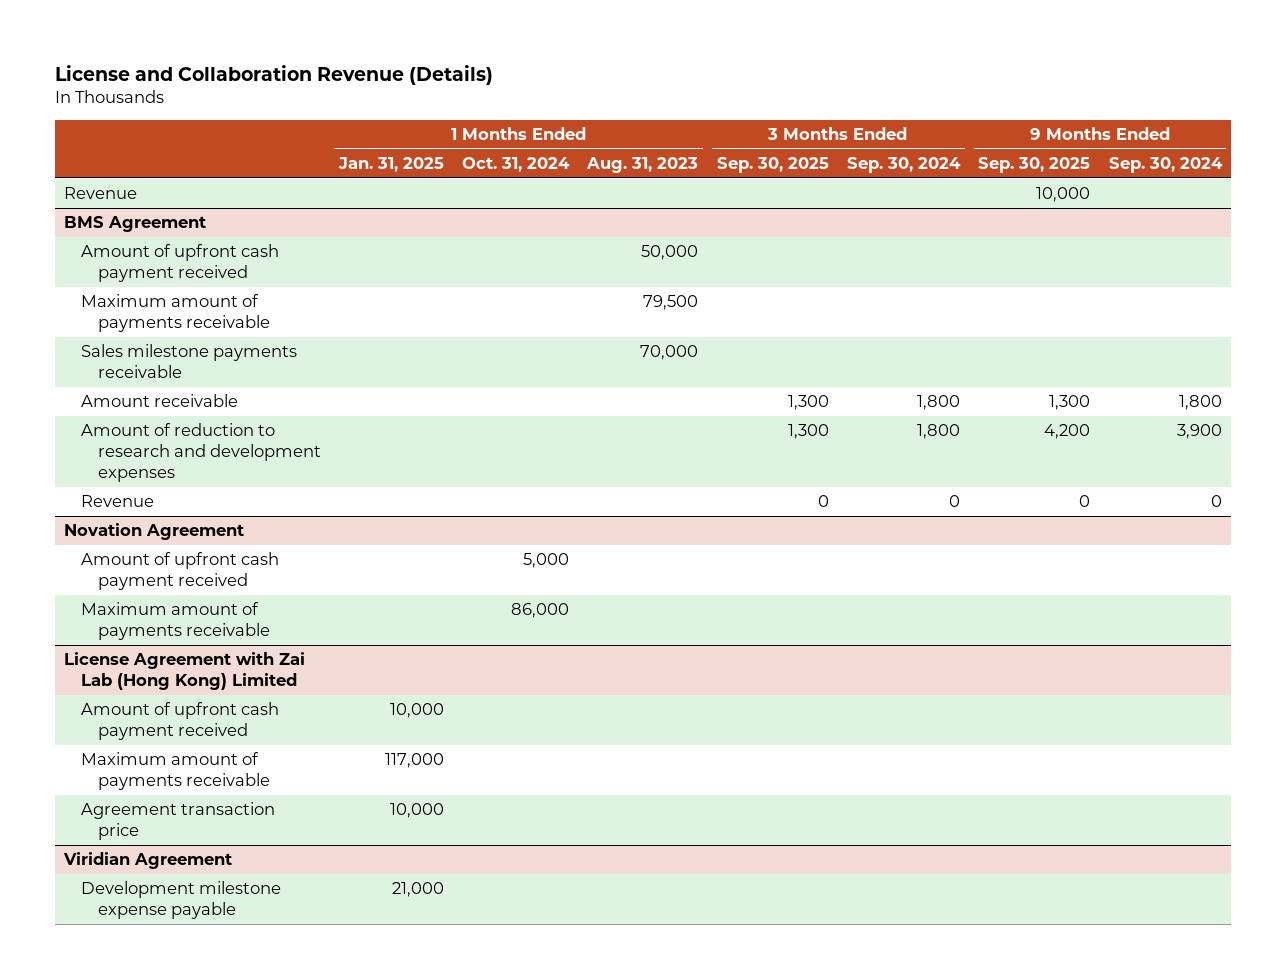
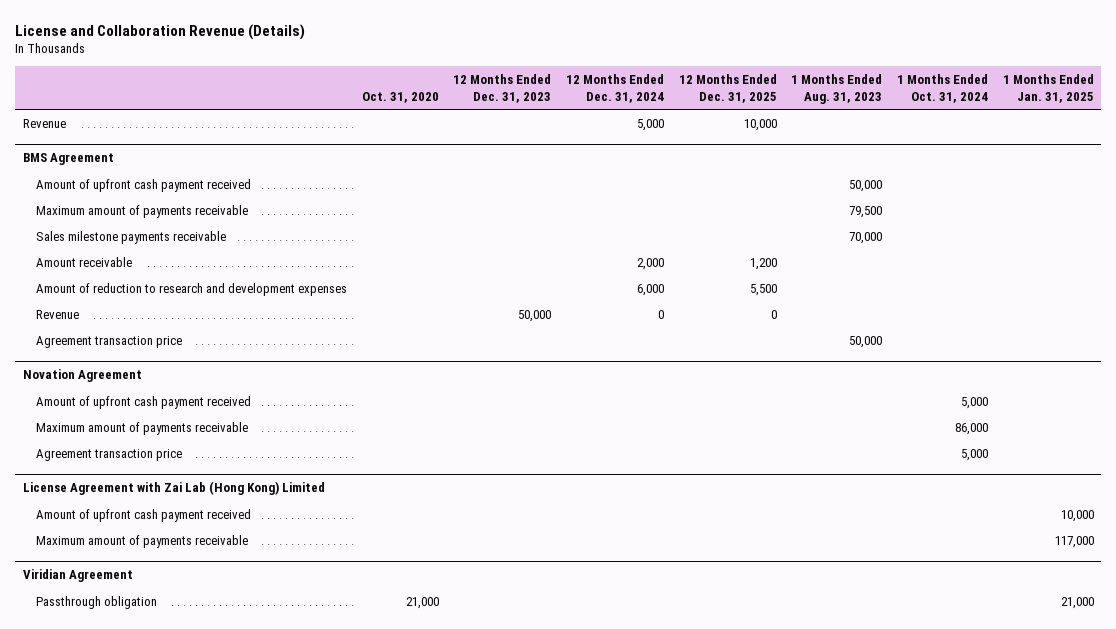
- | 1 Months Ended Jan. 31, 2025 | 1 Months Ended Oct. 31, 2024 | 1 Months Ended Aug. 31, 2023 | 3 Months Ended Sep. 30, 2025 | 3 Months Ended Sep. 30, 2024 | 9 Months Ended Sep. 30, 2025 | 9 Months Ended Sep. 30, 2024
+ | Oct. 31, 2020 | 12 Months Ended Dec. 31, 2023 | 12 Months Ended Dec. 31, 2024 | 12 Months Ended Dec. 31, 2025 | 1 Months Ended Aug. 31, 2023 | 1 Months Ended Oct. 31, 2024 | 1 Months Ended Jan. 31, 2025
@ BMS Agreement
+ Agreement transaction price | | | | | 50,000 | |
@ Novation Agreement
+ Agreement transaction price | | | | | | 5,000 |
@ License Agreement with Zai Lab (Hong Kong) Limited
- Agreement transaction price | 10,000 | | | | | |
@ Viridian Agreement
- Development milestone expense payable | 21,000 | | | | | |
+ Passthrough obligation | 21,000 | | | | | | 21,000

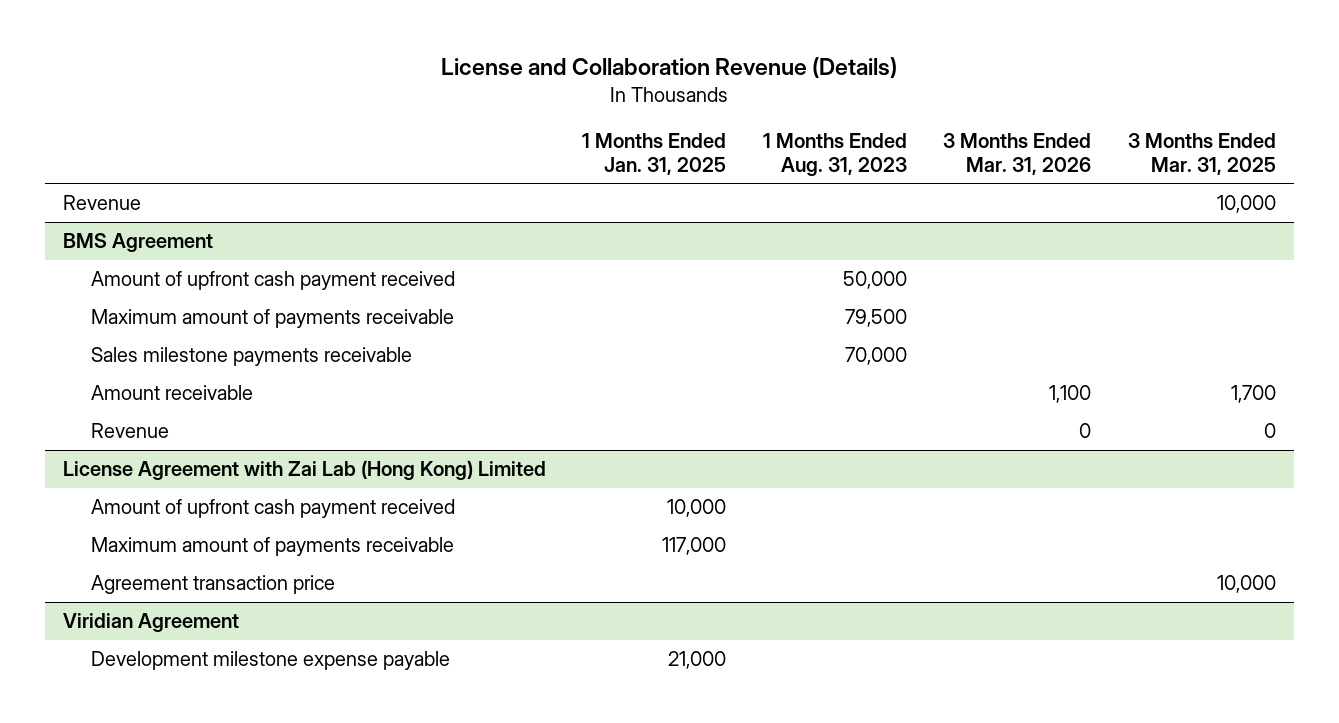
- | Oct. 31, 2020 | 12 Months Ended Dec. 31, 2023 | 12 Months Ended Dec. 31, 2024 | 12 Months Ended Dec. 31, 2025 | 1 Months Ended Aug. 31, 2023 | 1 Months Ended Oct. 31, 2024 | 1 Months Ended Jan. 31, 2025
+ | 1 Months Ended Jan. 31, 2025 | 1 Months Ended Aug. 31, 2023 | 3 Months Ended Mar. 31, 2026 | 3 Months Ended Mar. 31, 2025
@ BMS Agreement
- Amount of reduction to research and development expenses | | | 6,000 | 5,500 | | |
- Agreement transaction price | | | | | 50,000 | |
- Novation Agreement
- Amount of upfront cash payment received | | | | | | 5,000 |
- Maximum amount of payments receivable | | | | | | 86,000 |
- Agreement transaction price | | | | | | 5,000 |
@ License Agreement with Zai Lab (Hong Kong) Limited
+ Agreement transaction price | | | | 10,000
@ Viridian Agreement
- Passthrough obligation | 21,000 | | | | | | 21,000
+ Development milestone expense payable | 21,000 | | |

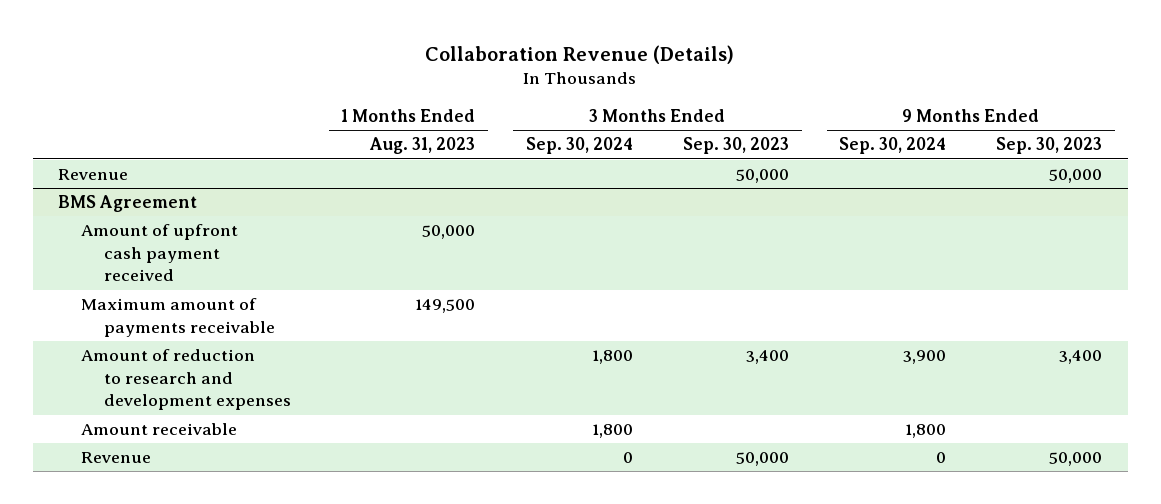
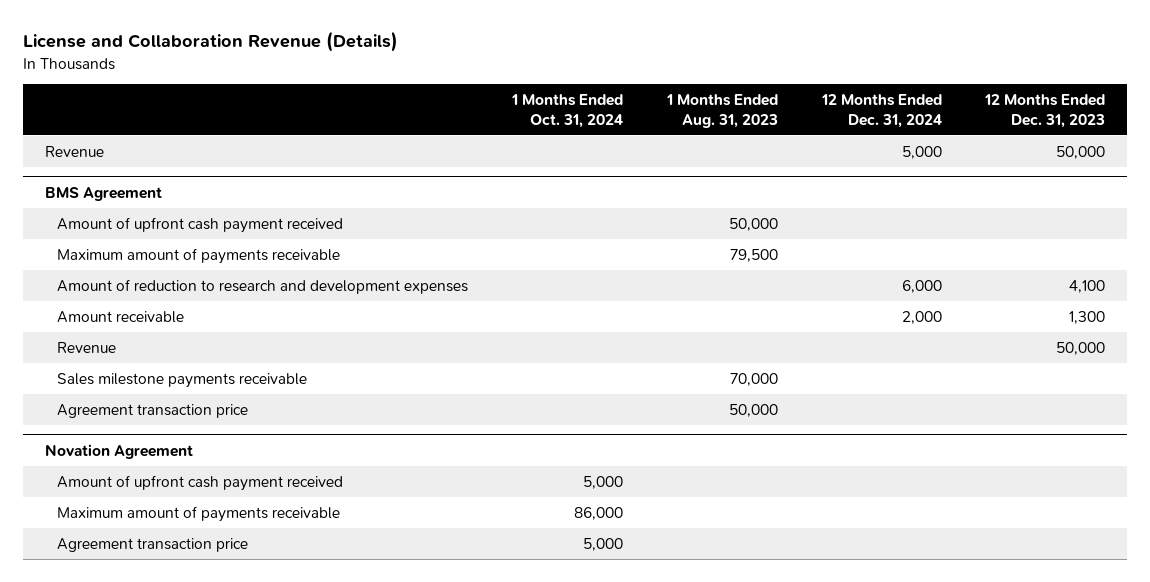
- Collaboration Revenue (Details)
+ License and Collaboration Revenue (Details)
- | 1 Months Ended Aug. 31, 2023 | 3 Months Ended Sep. 30, 2024 | 3 Months Ended Sep. 30, 2023 | 9 Months Ended Sep. 30, 2024 | 9 Months Ended Sep. 30, 2023
+ | 1 Months Ended Oct. 31, 2024 | 1 Months Ended Aug. 31, 2023 | 12 Months Ended Dec. 31, 2024 | 12 Months Ended Dec. 31, 2023
@ BMS Agreement
- Maximum amount of payments receivable | 149,500 | | | |
+ Maximum amount of payments receivable | | 79,500 | |
+ Sales milestone payments receivable | | 70,000 | |
+ Agreement transaction price | | 50,000 | |
+ Novation Agreement
+ Amount of upfront cash payment received | 5,000 | | |
+ Maximum amount of payments receivable | 86,000 | | |
+ Agreement transaction price | 5,000 | | |

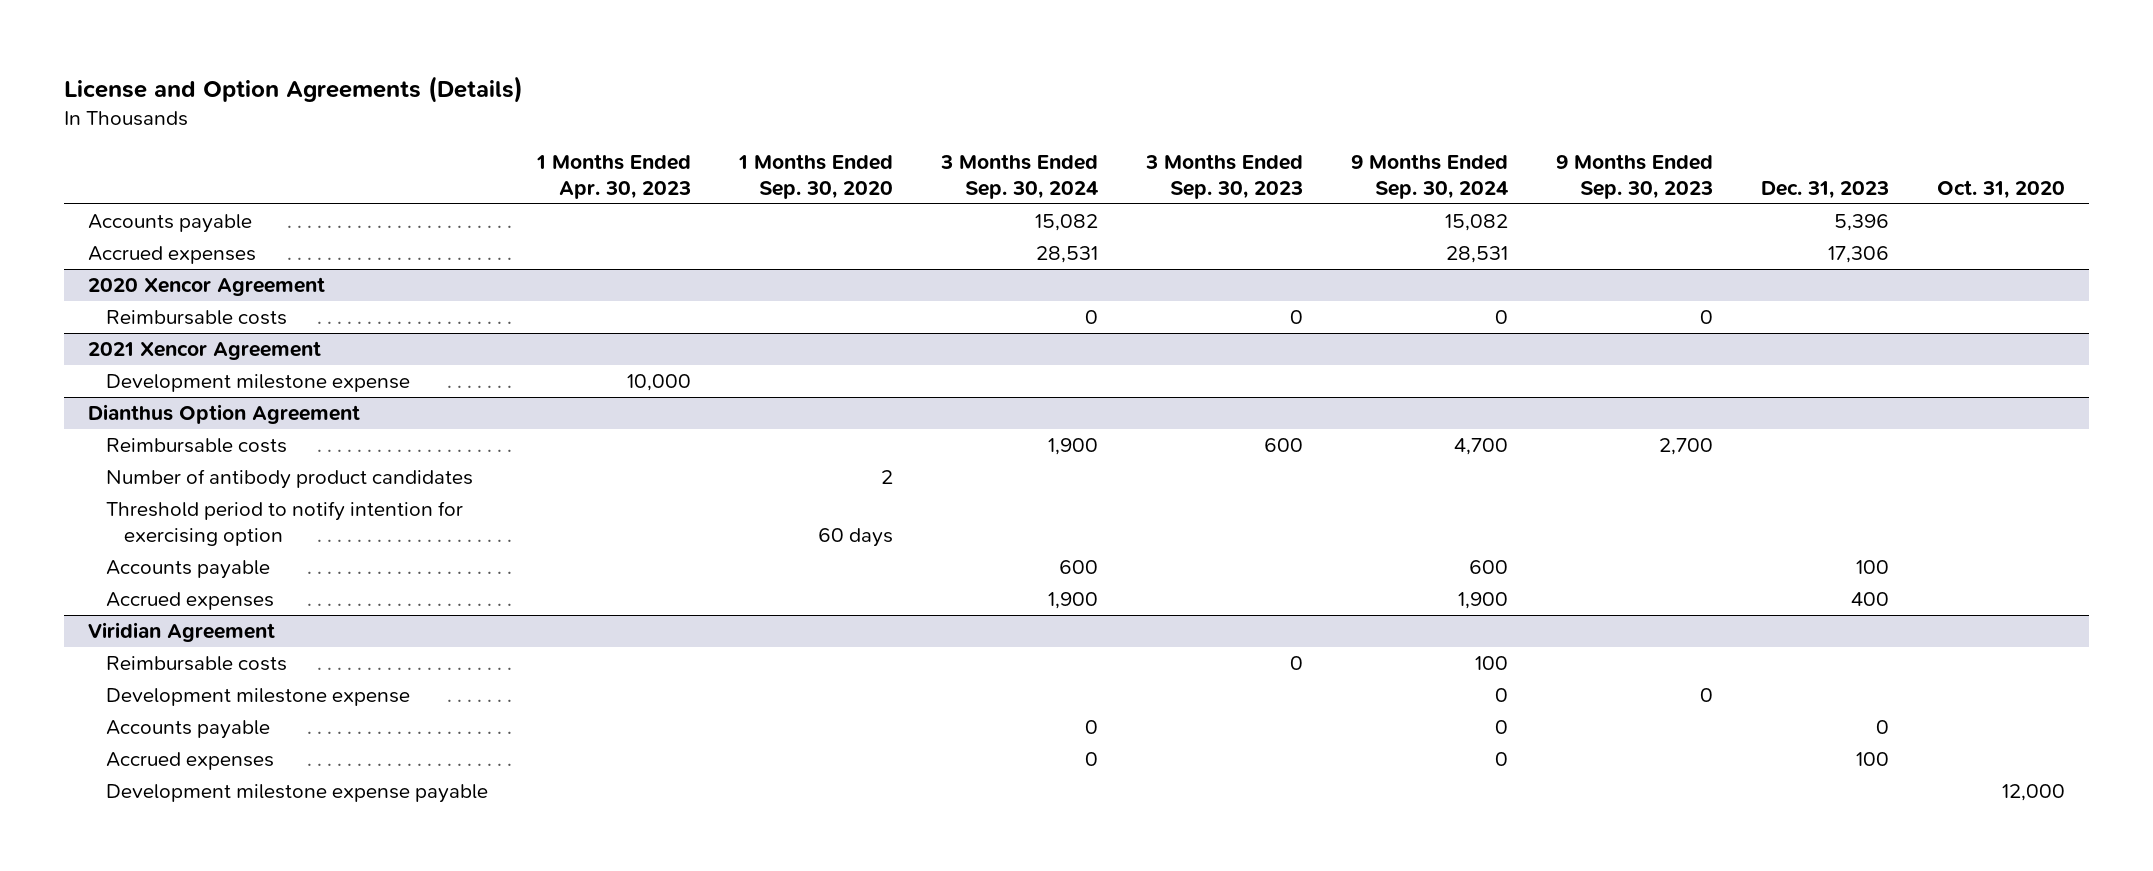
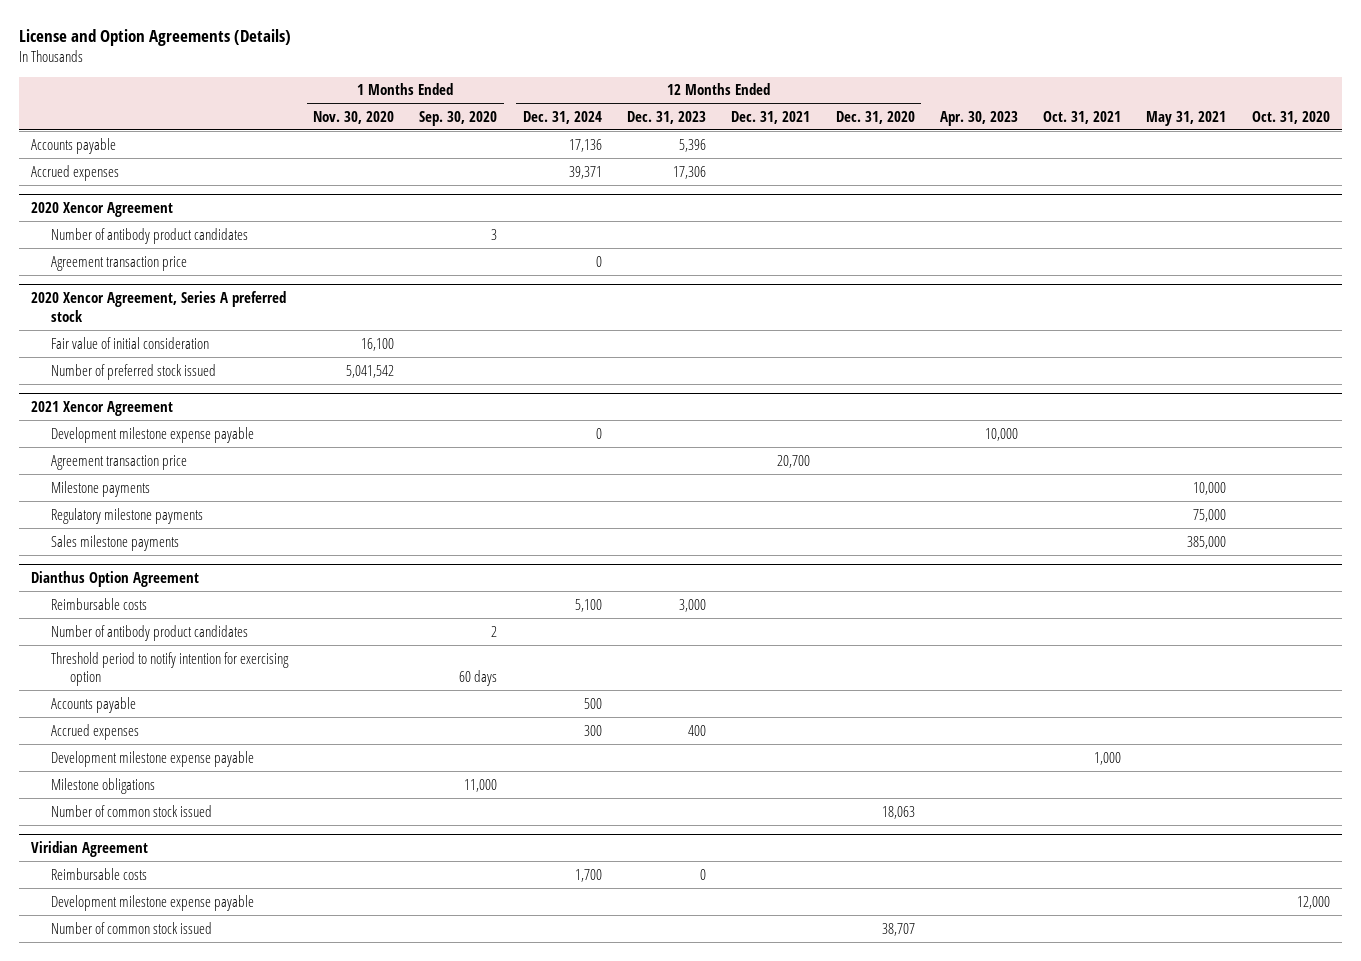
- | 1 Months Ended Apr. 30, 2023 | 1 Months Ended Sep. 30, 2020 | 3 Months Ended Sep. 30, 2024 | 3 Months Ended Sep. 30, 2023 | 9 Months Ended Sep. 30, 2024 | 9 Months Ended Sep. 30, 2023 | Dec. 31, 2023 | Oct. 31, 2020
+ | 1 Months Ended Nov. 30, 2020 | 1 Months Ended Sep. 30, 2020 | 12 Months Ended Dec. 31, 2024 | 12 Months Ended Dec. 31, 2023 | 12 Months Ended Dec. 31, 2021 | 12 Months Ended Dec. 31, 2020 | Apr. 30, 2023 | Oct. 31, 2021 | May 31, 2021 | Oct. 31, 2020
@ 2020 Xencor Agreement
- Reimbursable costs | | | 0 | 0 | 0 | 0 | |
+ Number of antibody product candidates | | 3 | | | | | | | |
+ Agreement transaction price | | | 0 | | | | | | |
+ 2020 Xencor Agreement, Series A preferred stock
+ Fair value of initial consideration | 16,100 | | | | | | | | |
+ Number of preferred stock issued | 5,041,542 | | | | | | | | |
@ 2021 Xencor Agreement
- Development milestone expense | 10,000 | | | | | | |
+ Development milestone expense payable | | | 0 | | | | 10,000 | | |
+ Agreement transaction price | | | | | 20,700 | | | | |
+ Milestone payments | | | | | | | | | 10,000 |
+ Regulatory milestone payments | | | | | | | | | 75,000 |
+ Sales milestone payments | | | | | | | | | 385,000 |
@ Dianthus Option Agreement
+ Development milestone expense payable | | | | | | | | 1,000 | |
+ Milestone obligations | | 11,000 | | | | | | | |
+ Number of common stock issued | | | | | | 18,063 | | | |
@ Viridian Agreement
- Development milestone expense | | | | | 0 | 0 | |
- Accounts payable | | | 0 | | 0 | | 0 |
- Accrued expenses | | | 0 | | 0 | | 100 |
+ Number of common stock issued | | | | | | 38,707 | | | |

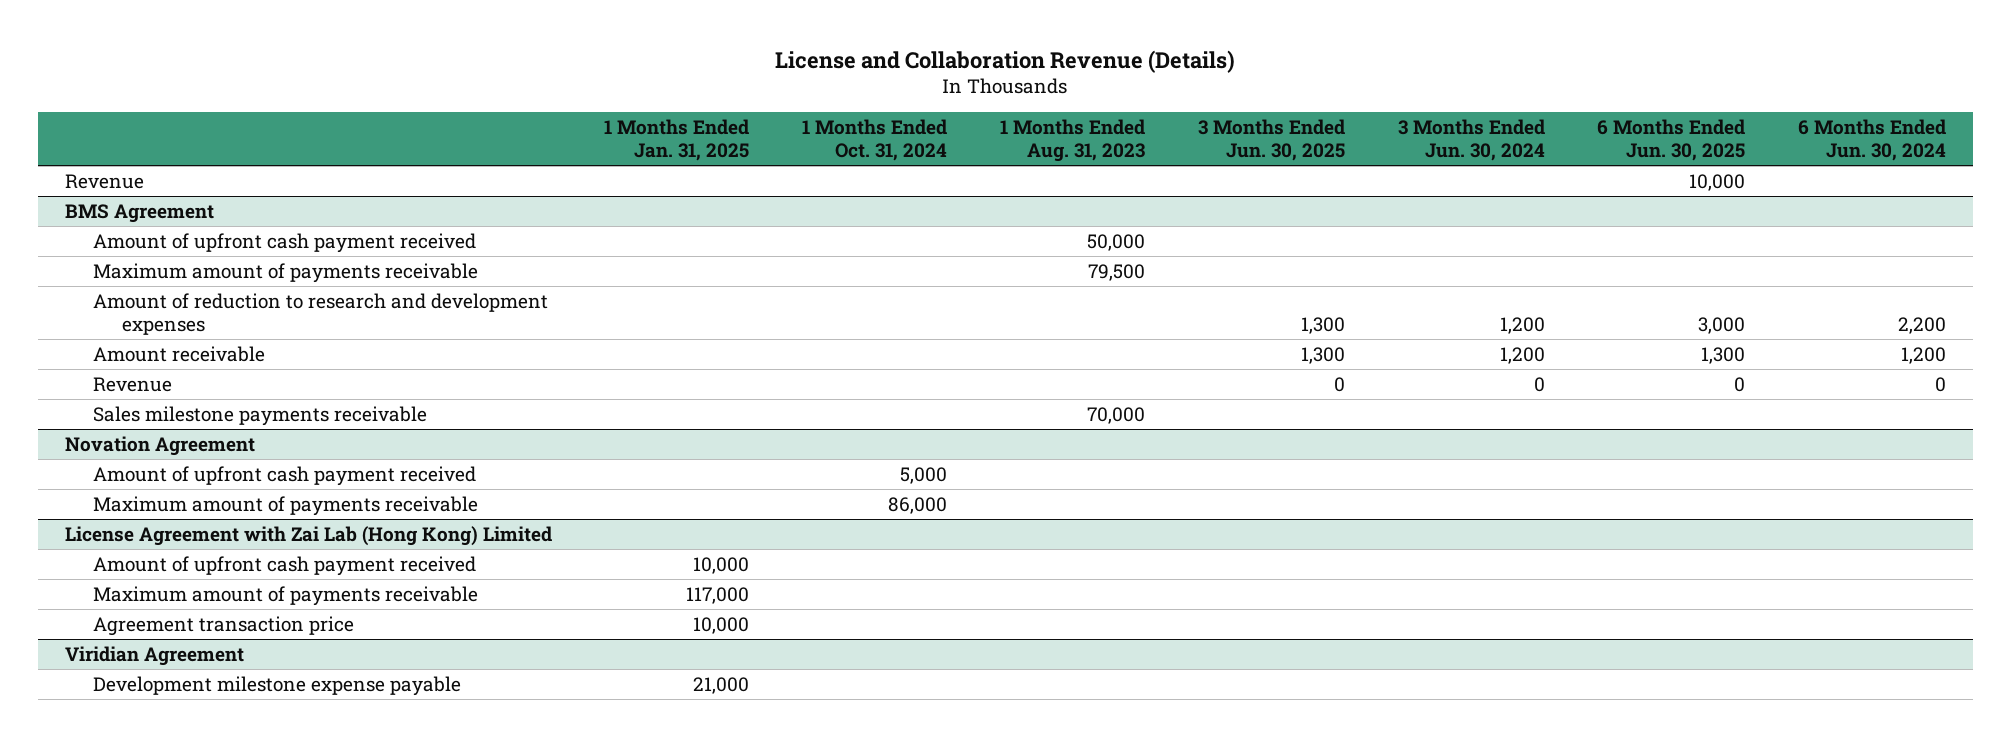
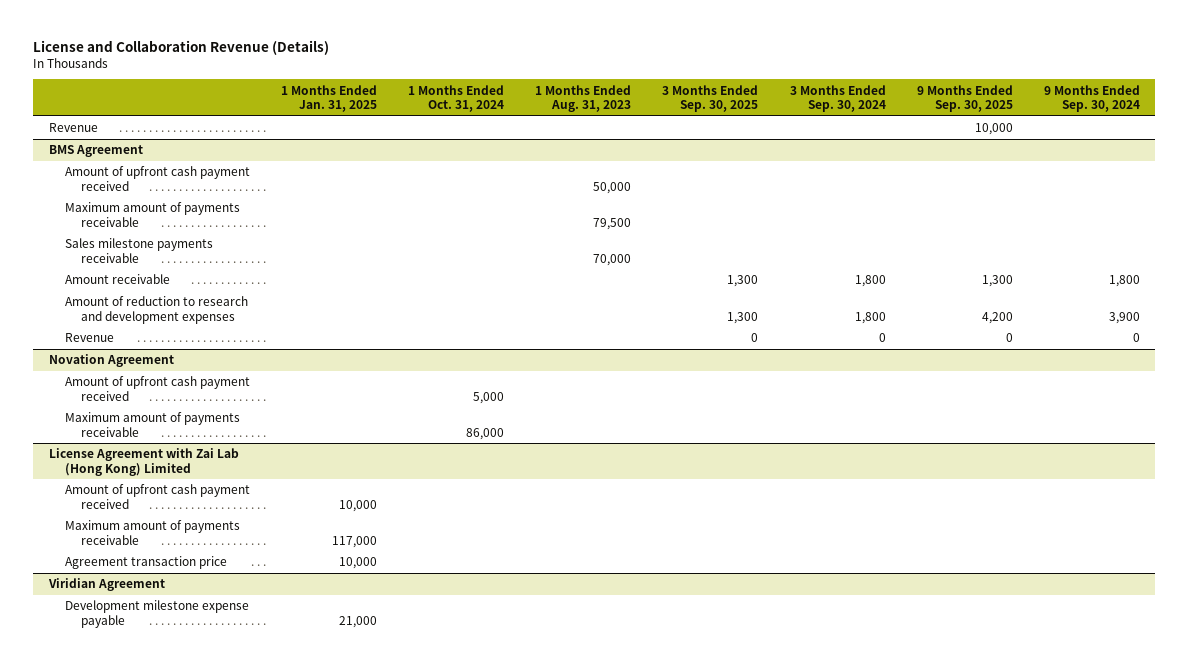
- | 1 Months Ended Jan. 31, 2025 | 1 Months Ended Oct. 31, 2024 | 1 Months Ended Aug. 31, 2023 | 3 Months Ended Jun. 30, 2025 | 3 Months Ended Jun. 30, 2024 | 6 Months Ended Jun. 30, 2025 | 6 Months Ended Jun. 30, 2024
+ | 1 Months Ended Jan. 31, 2025 | 1 Months Ended Oct. 31, 2024 | 1 Months Ended Aug. 31, 2023 | 3 Months Ended Sep. 30, 2025 | 3 Months Ended Sep. 30, 2024 | 9 Months Ended Sep. 30, 2025 | 9 Months Ended Sep. 30, 2024
@ BMS Agreement
moved up: Sales milestone payments receivable | | | 70,000 | | | |
moved down: Amount of reduction to research and development expenses | | | | 1,300 | 1,800 | 4,200 | 3,900

